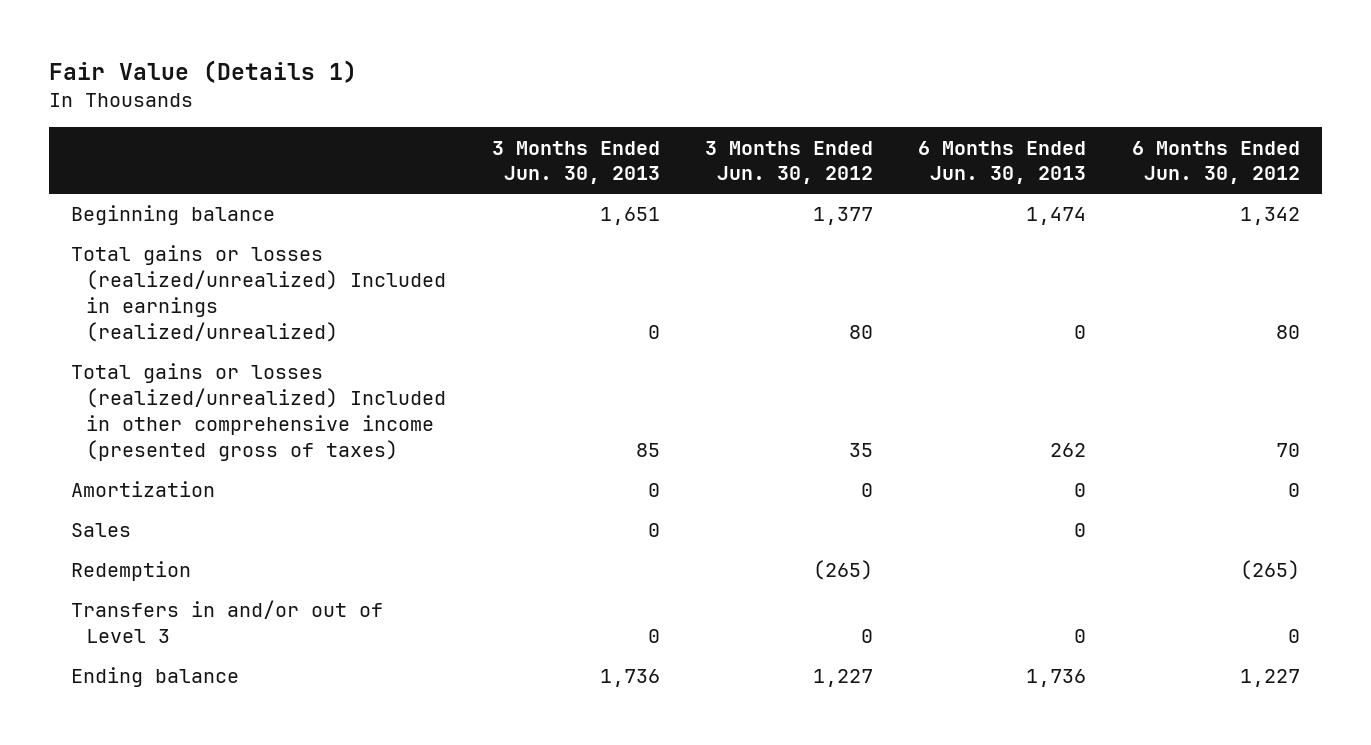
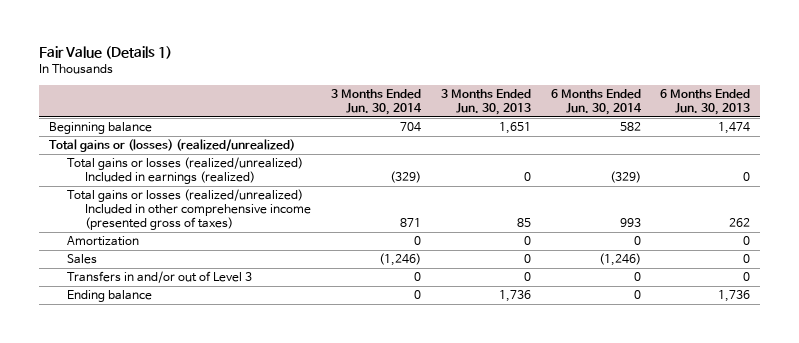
- | 3 Months Ended Jun. 30, 2013 | 3 Months Ended Jun. 30, 2012 | 6 Months Ended Jun. 30, 2013 | 6 Months Ended Jun. 30, 2012
+ | 3 Months Ended Jun. 30, 2014 | 3 Months Ended Jun. 30, 2013 | 6 Months Ended Jun. 30, 2014 | 6 Months Ended Jun. 30, 2013
- Total gains or losses (realized/unrealized) Included in earnings (realized/unrealized) | 0 | 80 | 0 | 80
+ Total gains or (losses) (realized/unrealized)
+ Total gains or losses (realized/unrealized) Included in earnings (realized) | (329) | 0 | (329) | 0
- Redemption | | (265) | | (265)

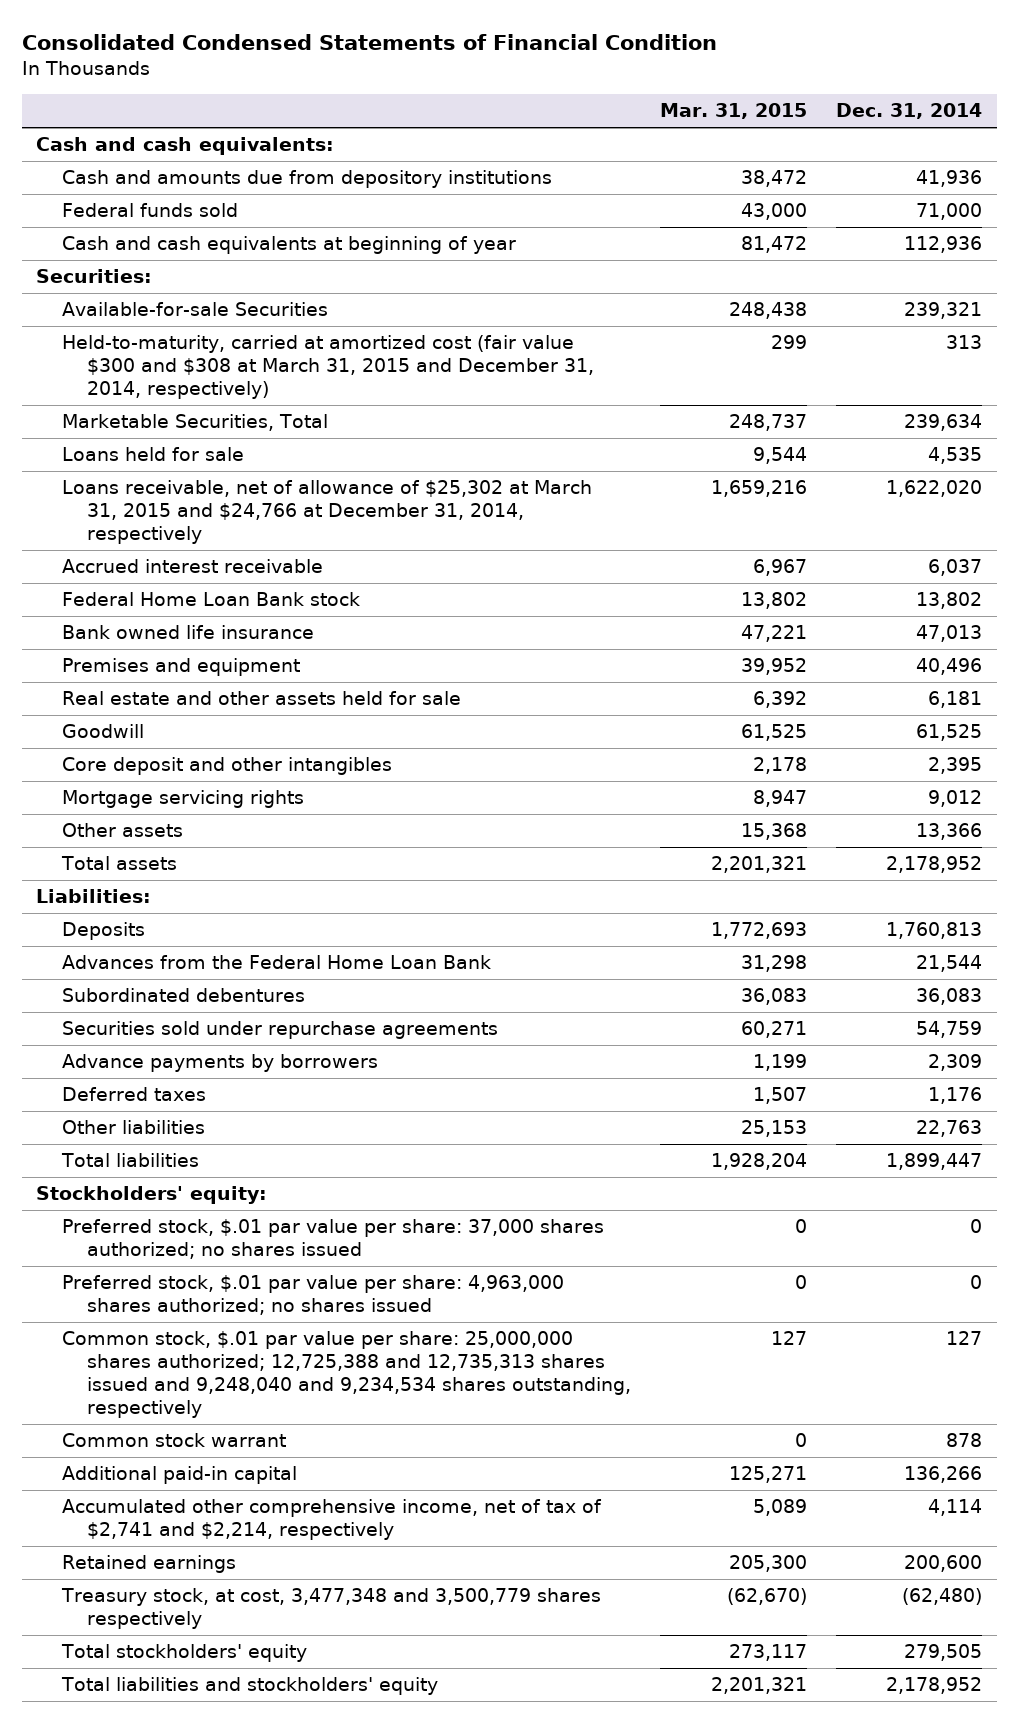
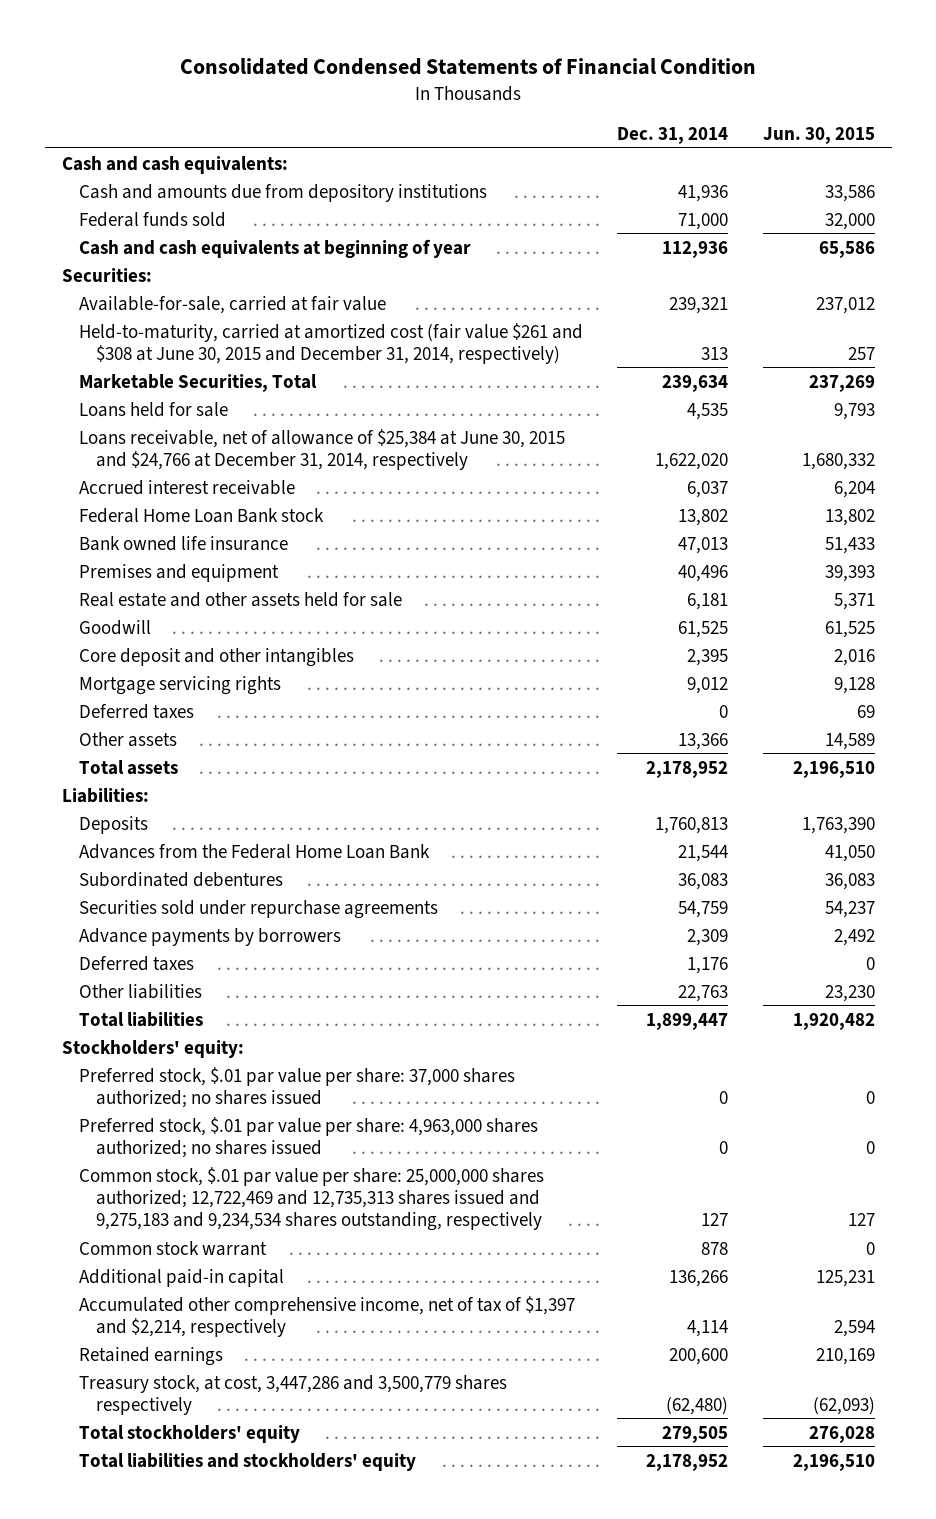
- | Mar. 31, 2015 | Dec. 31, 2014
+ | Dec. 31, 2014 | Jun. 30, 2015
- Available-for-sale Securities | 248,438 | 239,321
- Held-to-maturity, carried at amortized cost (fair value $300 and $308 at March 31, 2015 and December 31, 2014, respectively) | 299 | 313
+ Available-for-sale, carried at fair value | 239,321 | 237,012
+ Held-to-maturity, carried at amortized cost (fair value $261 and $308 at June 30, 2015 and December 31, 2014, respectively) | 313 | 257
- Loans receivable, net of allowance of $25,302 at March 31, 2015 and $24,766 at December 31, 2014, respectively | 1,659,216 | 1,622,020
+ Loans receivable, net of allowance of $25,384 at June 30, 2015 and $24,766 at December 31, 2014, respectively | 1,622,020 | 1,680,332
+ Deferred taxes | 0 | 69
- Common stock, $.01 par value per share: 25,000,000 shares authorized; 12,725,388 and 12,735,313 shares issued and 9,248,040 and 9,234,534 shares outstanding, respectively | 127 | 127
+ Common stock, $.01 par value per share: 25,000,000 shares authorized; 12,722,469 and 12,735,313 shares issued and 9,275,183 and 9,234,534 shares outstanding, respectively | 127 | 127
- Accumulated other comprehensive income, net of tax of $2,741 and $2,214, respectively | 5,089 | 4,114
+ Accumulated other comprehensive income, net of tax of $1,397 and $2,214, respectively | 4,114 | 2,594
- Treasury stock, at cost, 3,477,348 and 3,500,779 shares respectively | (62,670) | (62,480)
+ Treasury stock, at cost, 3,447,286 and 3,500,779 shares respectively | (62,480) | (62,093)

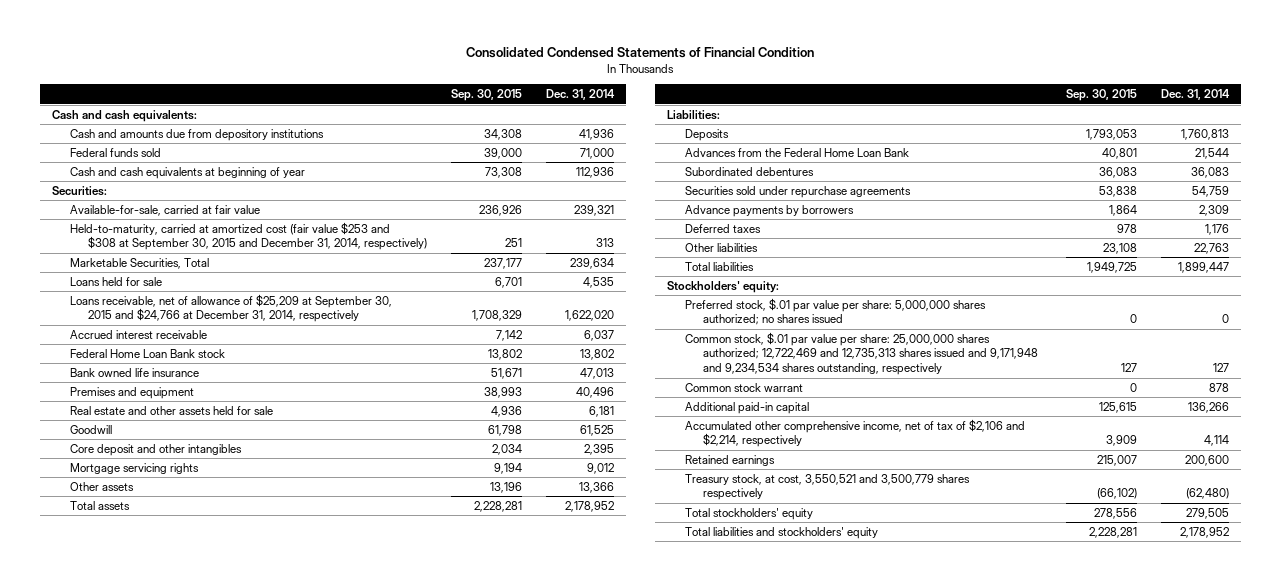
- | Dec. 31, 2014 | Jun. 30, 2015
+ | Sep. 30, 2015 | Dec. 31, 2014
- Held-to-maturity, carried at amortized cost (fair value $261 and $308 at June 30, 2015 and December 31, 2014, respectively) | 313 | 257
+ Held-to-maturity, carried at amortized cost (fair value $253 and $308 at September 30, 2015 and December 31, 2014, respectively) | 251 | 313
- Loans receivable, net of allowance of $25,384 at June 30, 2015 and $24,766 at December 31, 2014, respectively | 1,622,020 | 1,680,332
+ Loans receivable, net of allowance of $25,209 at September 30, 2015 and $24,766 at December 31, 2014, respectively | 1,708,329 | 1,622,020
- Deferred taxes | 0 | 69
- Preferred stock, $.01 par value per share: 37,000 shares authorized; no shares issued | 0 | 0
- Preferred stock, $.01 par value per share: 4,963,000 shares authorized; no shares issued | 0 | 0
- Common stock, $.01 par value per share: 25,000,000 shares authorized; 12,722,469 and 12,735,313 shares issued and 9,275,183 and 9,234,534 shares outstanding, respectively | 127 | 127
+ Preferred stock, $.01 par value per share: 5,000,000 shares authorized; no shares issued | 0 | 0
+ Common stock, $.01 par value per share: 25,000,000 shares authorized; 12,722,469 and 12,735,313 shares issued and 9,171,948 and 9,234,534 shares outstanding, respectively | 127 | 127
- Accumulated other comprehensive income, net of tax of $1,397 and $2,214, respectively | 4,114 | 2,594
+ Accumulated other comprehensive income, net of tax of $2,106 and $2,214, respectively | 3,909 | 4,114
- Treasury stock, at cost, 3,447,286 and 3,500,779 shares respectively | (62,480) | (62,093)
+ Treasury stock, at cost, 3,550,521 and 3,500,779 shares respectively | (66,102) | (62,480)

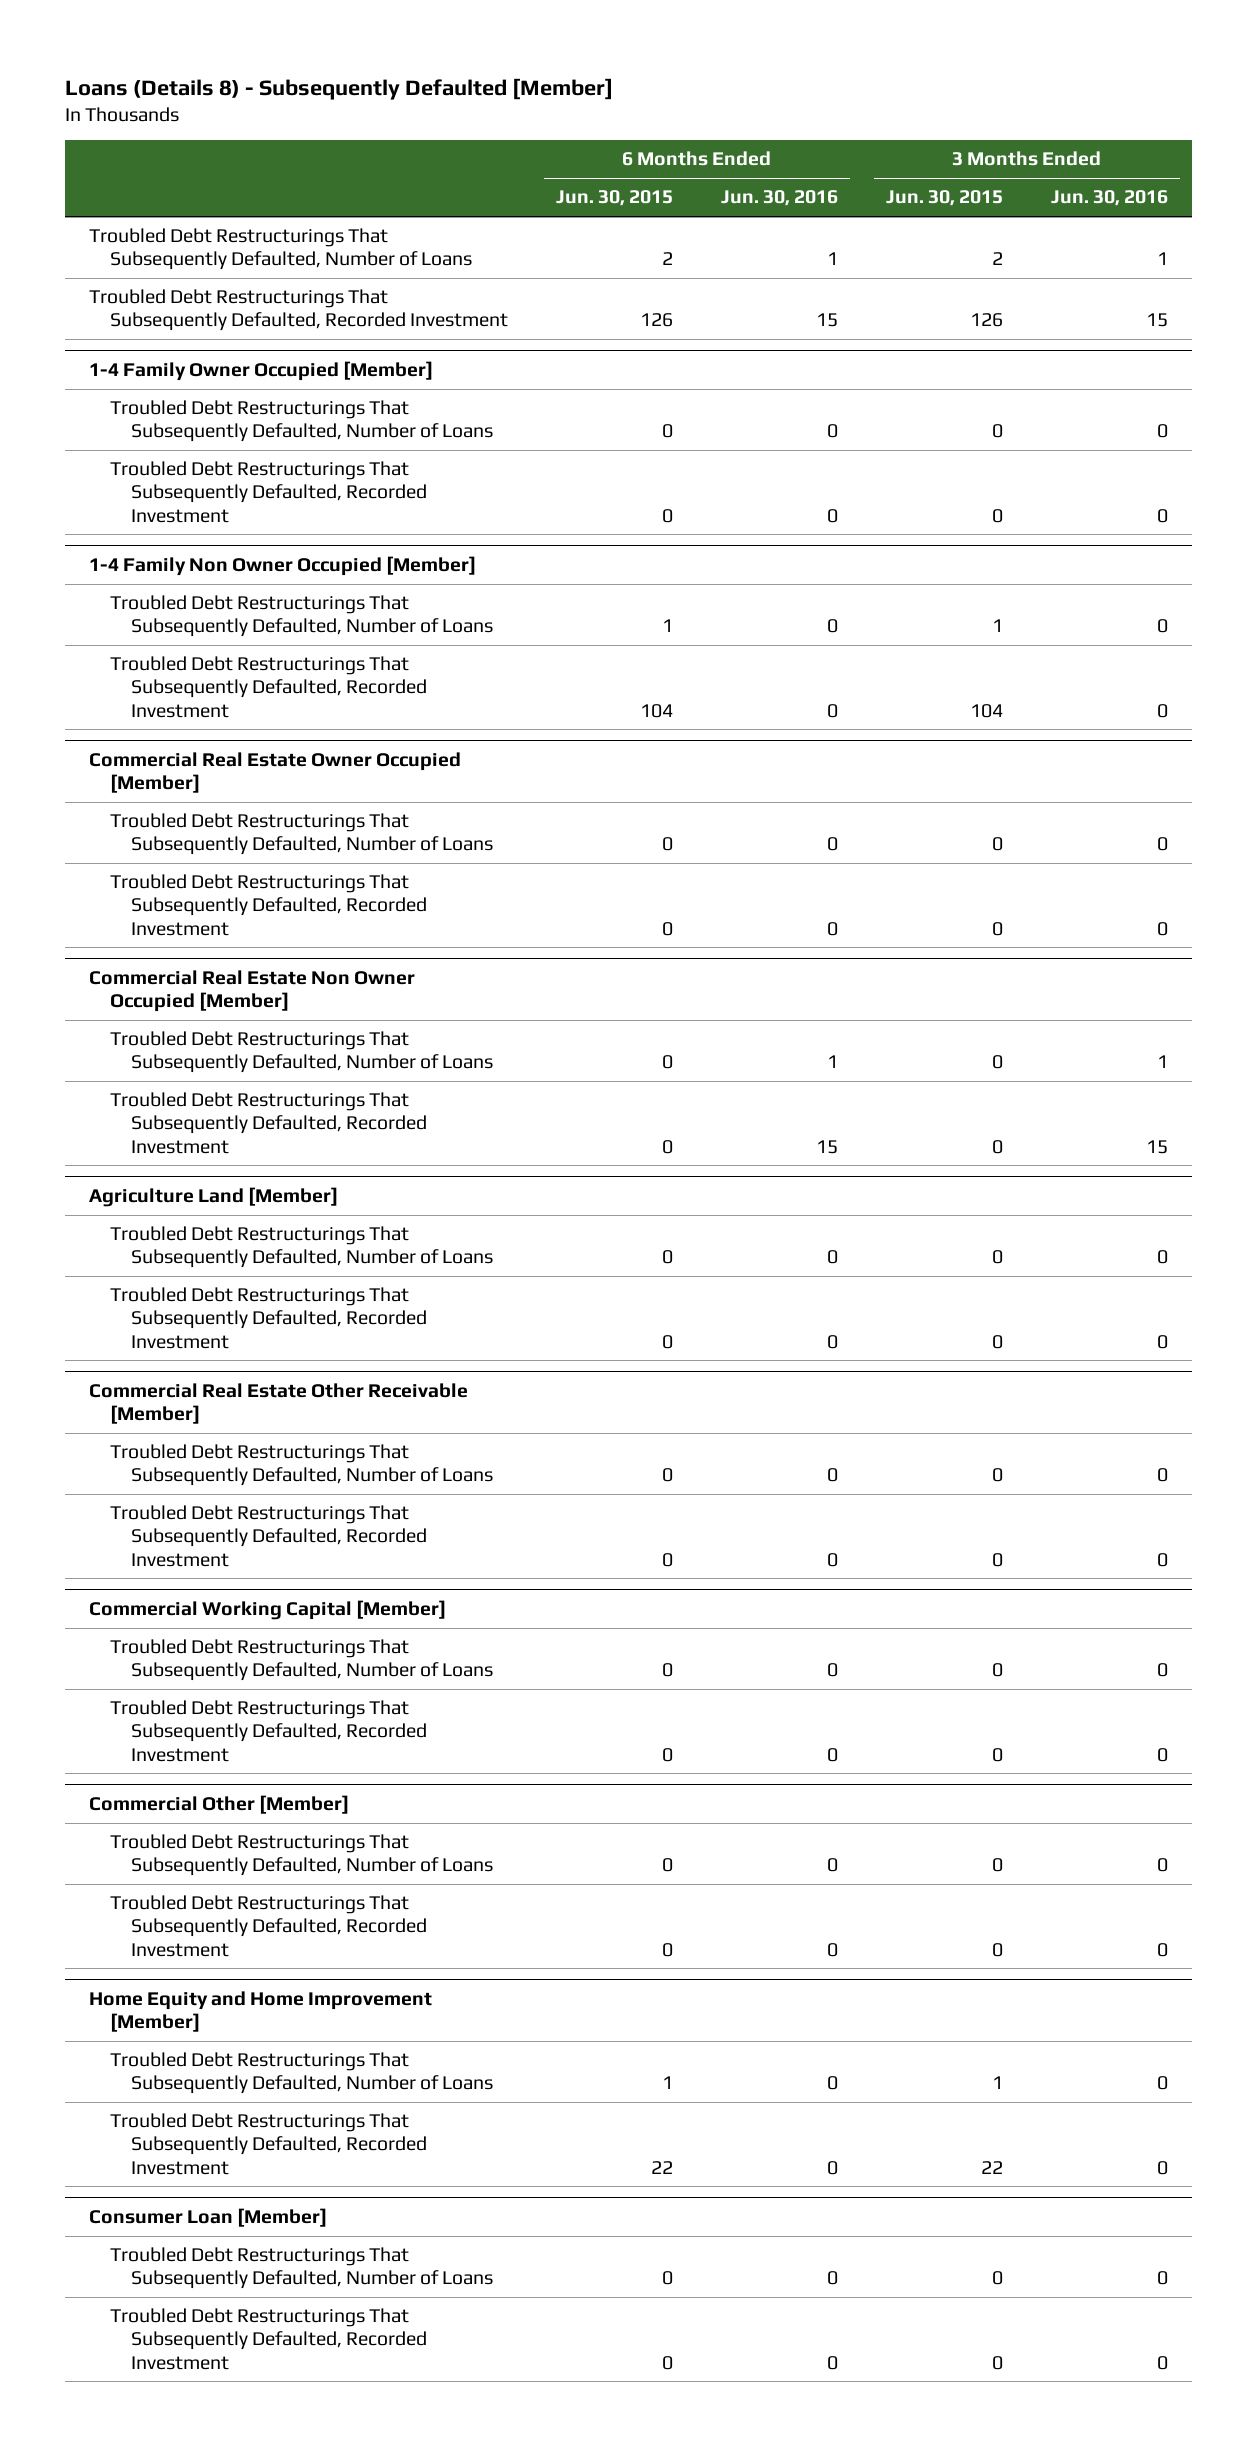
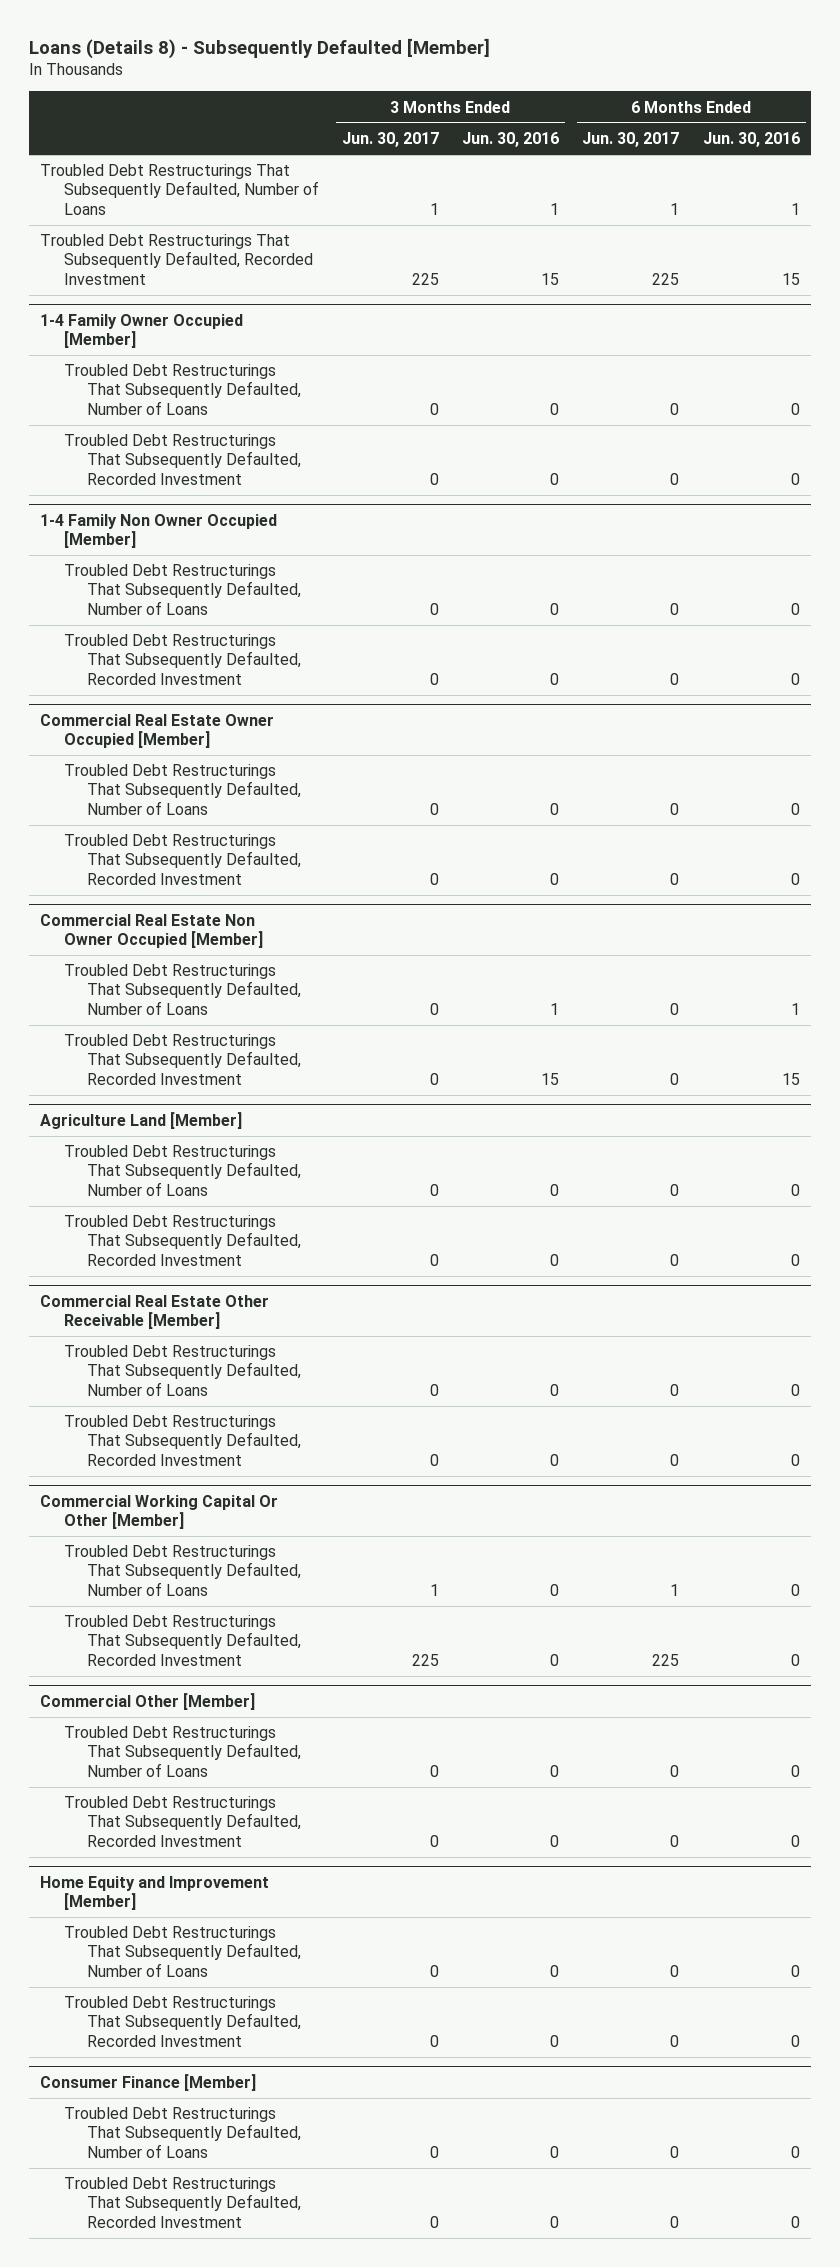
- | 6 Months Ended Jun. 30, 2015 | 6 Months Ended Jun. 30, 2016 | 3 Months Ended Jun. 30, 2015 | 3 Months Ended Jun. 30, 2016
+ | 3 Months Ended Jun. 30, 2017 | 3 Months Ended Jun. 30, 2016 | 6 Months Ended Jun. 30, 2017 | 6 Months Ended Jun. 30, 2016
- Commercial Working Capital [Member]
+ Commercial Working Capital Or Other [Member]
- Home Equity and Home Improvement [Member]
+ Home Equity and Improvement [Member]
- Consumer Loan [Member]
+ Consumer Finance [Member]

